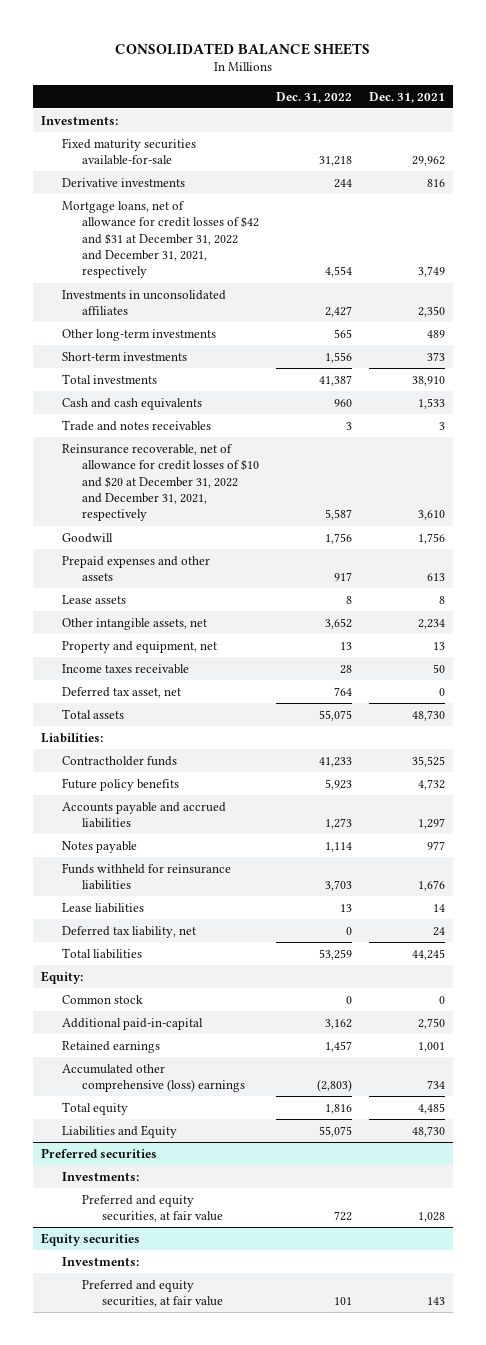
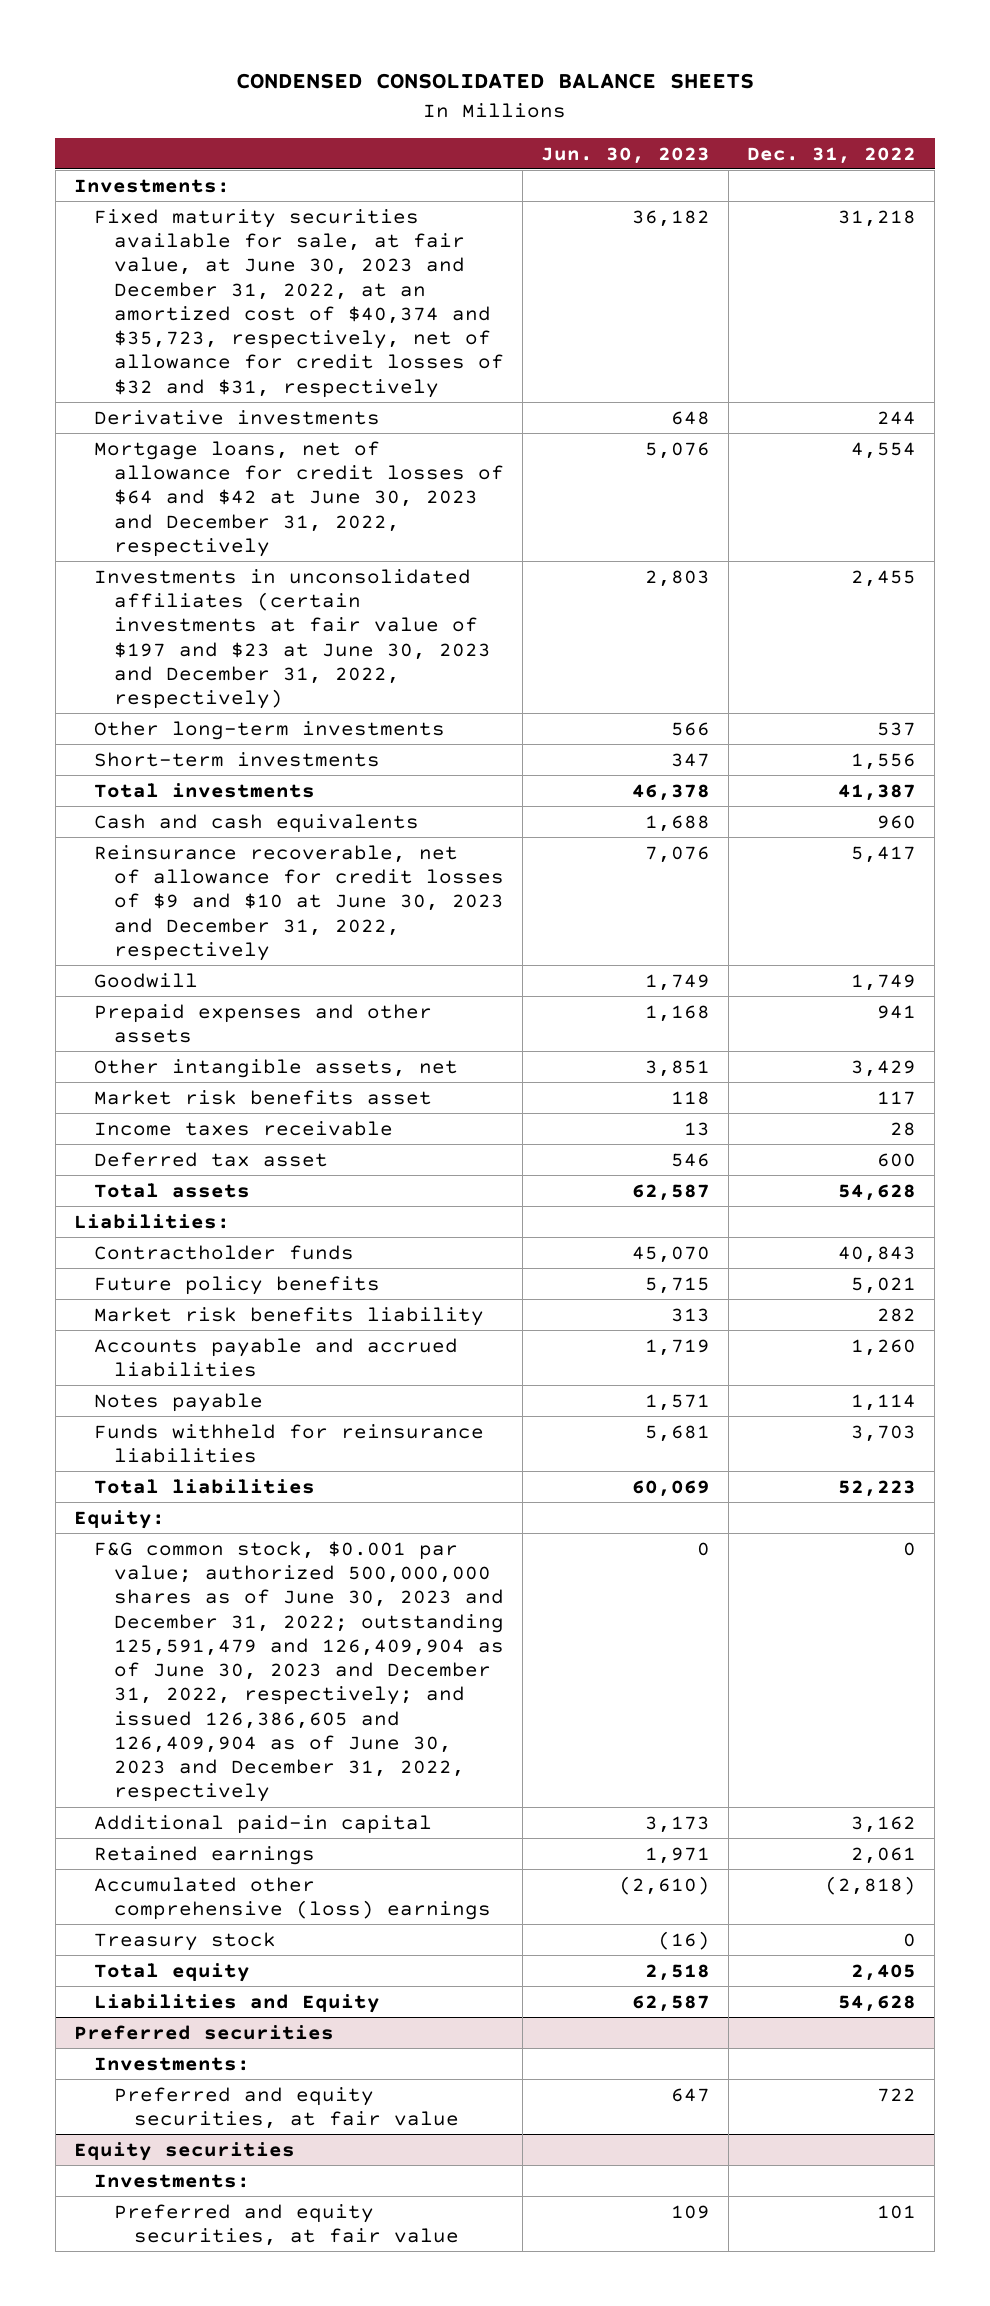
- CONSOLIDATED BALANCE SHEETS
+ CONDENSED CONSOLIDATED BALANCE SHEETS
- | Dec. 31, 2022 | Dec. 31, 2021
+ | Jun. 30, 2023 | Dec. 31, 2022
- Fixed maturity securities available-for-sale | 31,218 | 29,962
+ Fixed maturity securities available for sale, at fair value, at June 30, 2023 and December 31, 2022, at an amortized cost of $40,374 and $35,723, respectively, net of allowance for credit losses of $32 and $31, respectively | 36,182 | 31,218
- Mortgage loans, net of allowance for credit losses of $42 and $31 at December 31, 2022 and December 31, 2021, respectively | 4,554 | 3,749
- Investments in unconsolidated affiliates | 2,427 | 2,350
- Other long-term investments | 565 | 489
+ Mortgage loans, net of allowance for credit losses of $64 and $42 at June 30, 2023 and December 31, 2022, respectively | 5,076 | 4,554
+ Investments in unconsolidated affiliates (certain investments at fair value of $197 and $23 at June 30, 2023 and December 31, 2022, respectively) | 2,803 | 2,455
+ Other long-term investments | 566 | 537
- Trade and notes receivables | 3 | 3
- Reinsurance recoverable, net of allowance for credit losses of $10 and $20 at December 31, 2022 and December 31, 2021, respectively | 5,587 | 3,610
- Goodwill | 1,756 | 1,756
- Prepaid expenses and other assets | 917 | 613
- Lease assets | 8 | 8
- Other intangible assets, net | 3,652 | 2,234
- Property and equipment, net | 13 | 13
+ Reinsurance recoverable, net of allowance for credit losses of $9 and $10 at June 30, 2023 and December 31, 2022, respectively | 7,076 | 5,417
+ Goodwill | 1,749 | 1,749
+ Prepaid expenses and other assets | 1,168 | 941
+ Other intangible assets, net | 3,851 | 3,429
+ Market risk benefits asset | 118 | 117
- Deferred tax asset, net | 764 | 0
- Total assets | 55,075 | 48,730
+ Deferred tax asset | 546 | 600
+ Total assets | 62,587 | 54,628
- Contractholder funds | 41,233 | 35,525
- Future policy benefits | 5,923 | 4,732
- Accounts payable and accrued liabilities | 1,273 | 1,297
+ Contractholder funds | 45,070 | 40,843
+ Future policy benefits | 5,715 | 5,021
+ Market risk benefits liability | 313 | 282
+ Accounts payable and accrued liabilities | 1,719 | 1,260
- Lease liabilities | 13 | 14
- Deferred tax liability, net | 0 | 24
- Total liabilities | 53,259 | 44,245
+ Total liabilities | 60,069 | 52,223
- Common stock | 0 | 0
- Additional paid-in-capital | 3,162 | 2,750
- Retained earnings | 1,457 | 1,001
- Accumulated other comprehensive (loss) earnings | (2,803) | 734
- Total equity | 1,816 | 4,485
- Liabilities and Equity | 55,075 | 48,730
+ F&G common stock, $0.001 par value; authorized 500,000,000 shares as of June 30, 2023 and December 31, 2022; outstanding 125,591,479 and 126,409,904 as of June 30, 2023 and December 31, 2022, respectively; and issued 126,386,605 and 126,409,904 as of June 30, 2023 and December 31, 2022, respectively | 0 | 0
+ Additional paid-in capital | 3,173 | 3,162
+ Retained earnings | 1,971 | 2,061
+ Accumulated other comprehensive (loss) earnings | (2,610) | (2,818)
+ Treasury stock | (16) | 0
+ Total equity | 2,518 | 2,405
+ Liabilities and Equity | 62,587 | 54,628

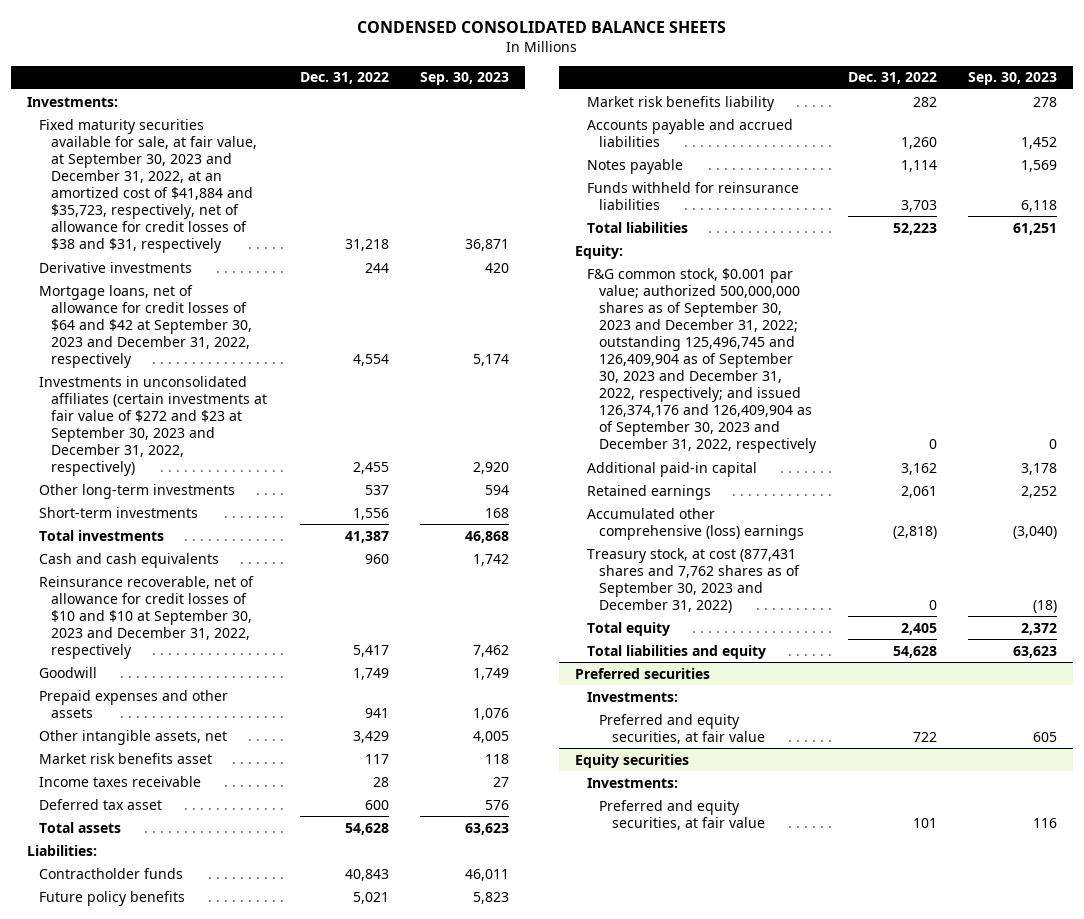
- | Jun. 30, 2023 | Dec. 31, 2022
+ | Dec. 31, 2022 | Sep. 30, 2023
- Fixed maturity securities available for sale, at fair value, at June 30, 2023 and December 31, 2022, at an amortized cost of $40,374 and $35,723, respectively, net of allowance for credit losses of $32 and $31, respectively | 36,182 | 31,218
+ Fixed maturity securities available for sale, at fair value, at September 30, 2023 and December 31, 2022, at an amortized cost of $41,884 and $35,723, respectively, net of allowance for credit losses of $38 and $31, respectively | 31,218 | 36,871
- Mortgage loans, net of allowance for credit losses of $64 and $42 at June 30, 2023 and December 31, 2022, respectively | 5,076 | 4,554
- Investments in unconsolidated affiliates (certain investments at fair value of $197 and $23 at June 30, 2023 and December 31, 2022, respectively) | 2,803 | 2,455
+ Mortgage loans, net of allowance for credit losses of $64 and $42 at September 30, 2023 and December 31, 2022, respectively | 4,554 | 5,174
+ Investments in unconsolidated affiliates (certain investments at fair value of $272 and $23 at September 30, 2023 and December 31, 2022, respectively) | 2,455 | 2,920
- Reinsurance recoverable, net of allowance for credit losses of $9 and $10 at June 30, 2023 and December 31, 2022, respectively | 7,076 | 5,417
+ Reinsurance recoverable, net of allowance for credit losses of $10 and $10 at September 30, 2023 and December 31, 2022, respectively | 5,417 | 7,462
- F&G common stock, $0.001 par value; authorized 500,000,000 shares as of June 30, 2023 and December 31, 2022; outstanding 125,591,479 and 126,409,904 as of June 30, 2023 and December 31, 2022, respectively; and issued 126,386,605 and 126,409,904 as of June 30, 2023 and December 31, 2022, respectively | 0 | 0
+ F&G common stock, $0.001 par value; authorized 500,000,000 shares as of September 30, 2023 and December 31, 2022; outstanding 125,496,745 and 126,409,904 as of September 30, 2023 and December 31, 2022, respectively; and issued 126,374,176 and 126,409,904 as of September 30, 2023 and December 31, 2022, respectively | 0 | 0
- Treasury stock | (16) | 0
+ Treasury stock, at cost (877,431 shares and 7,762 shares as of September 30, 2023 and December 31, 2022) | 0 | (18)
- Liabilities and Equity | 62,587 | 54,628
+ Total liabilities and equity | 54,628 | 63,623

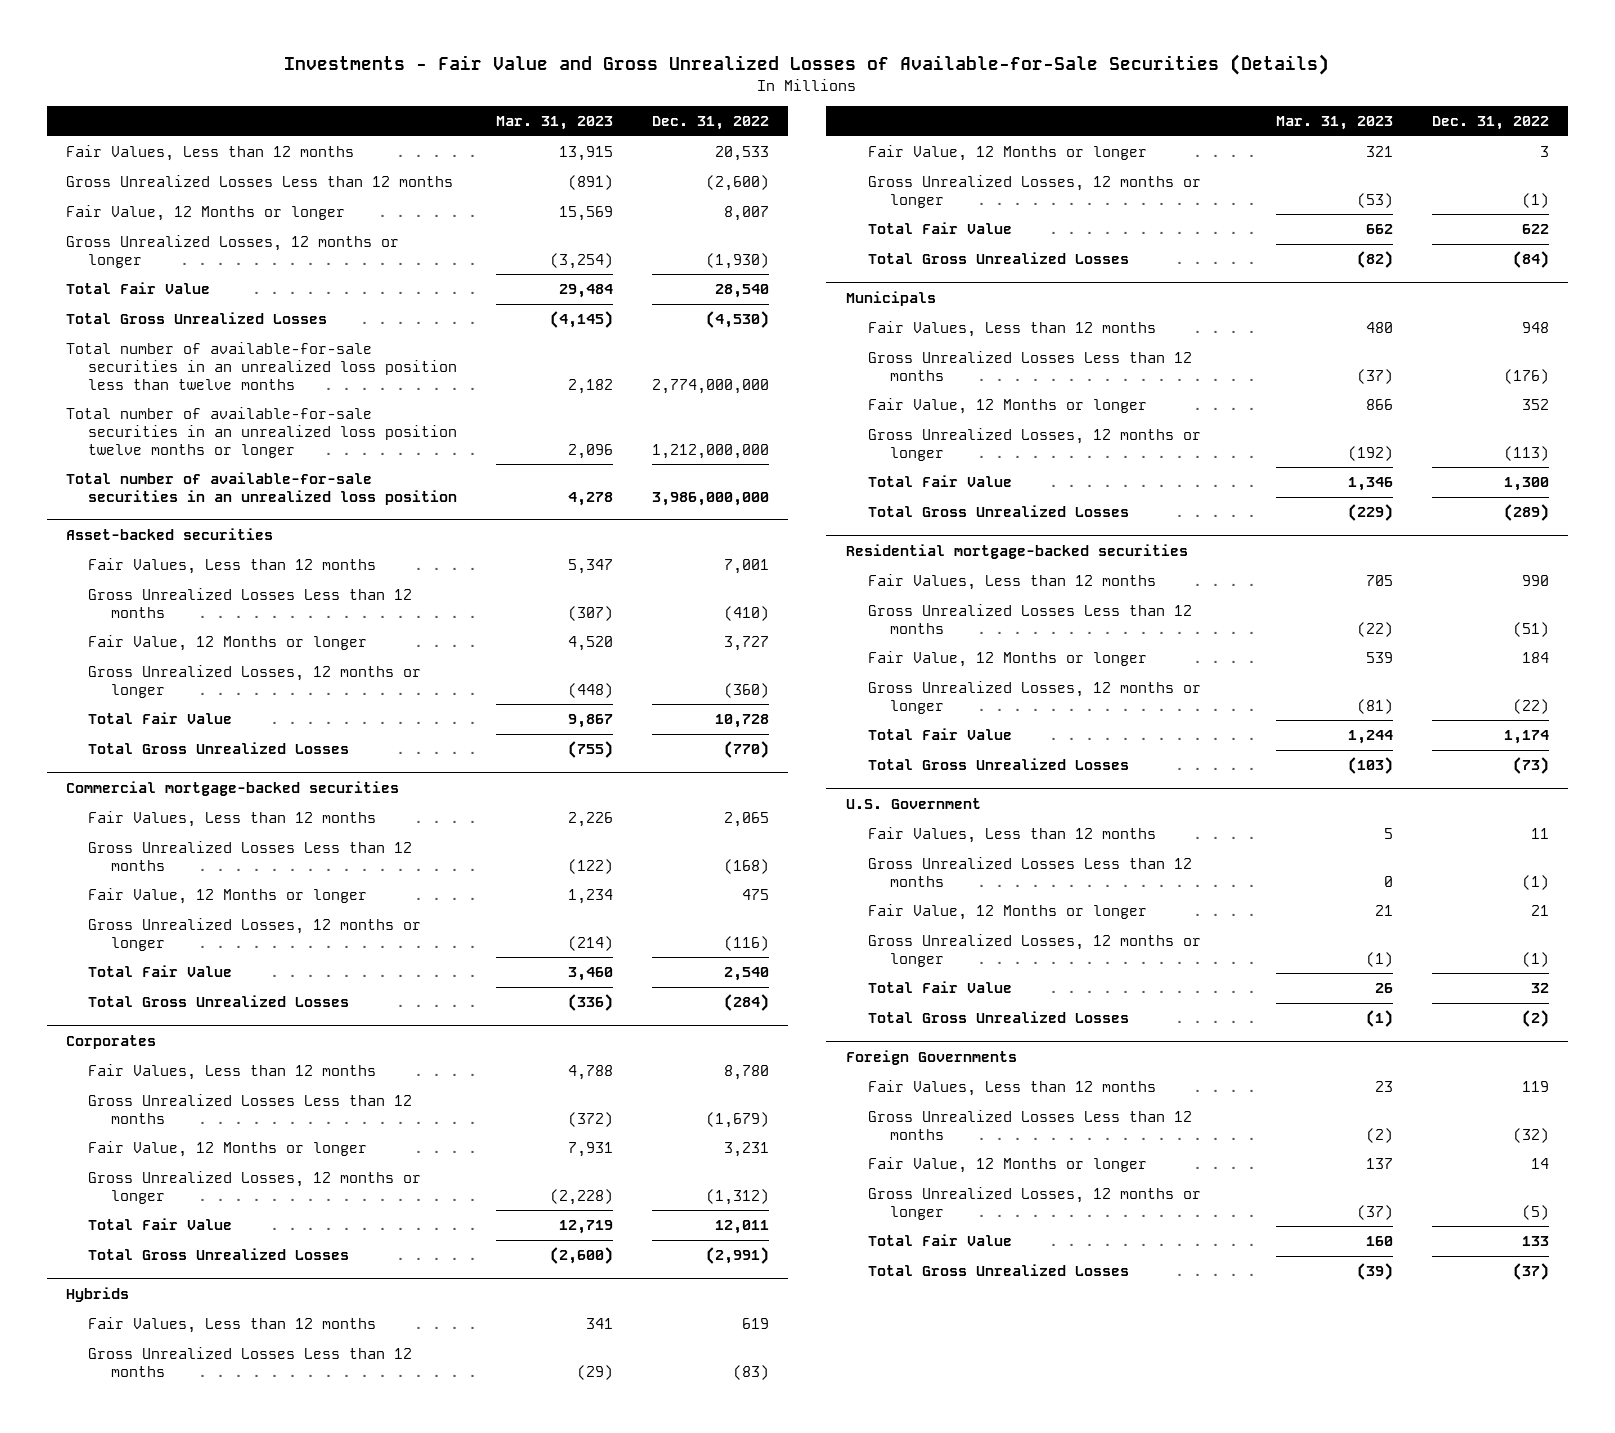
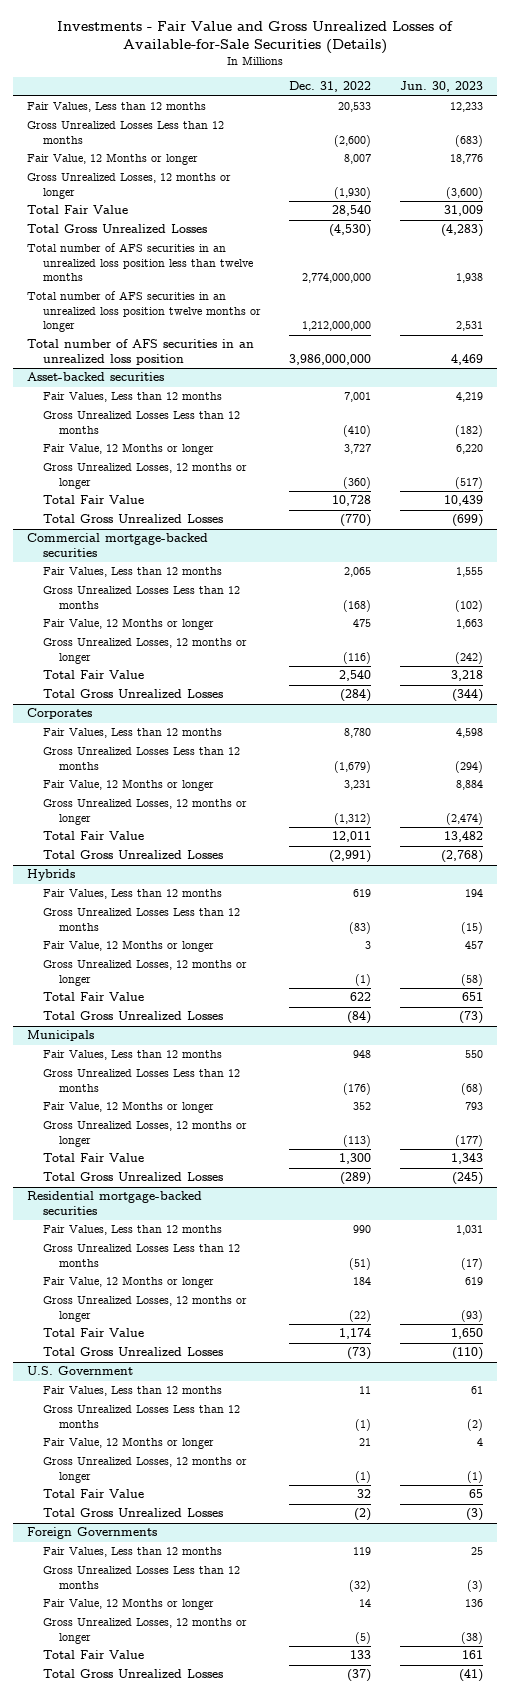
- | Mar. 31, 2023 | Dec. 31, 2022
+ | Dec. 31, 2022 | Jun. 30, 2023
- Total number of available-for-sale securities in an unrealized loss position less than twelve months | 2,182 | 2,774,000,000
- Total number of available-for-sale securities in an unrealized loss position twelve months or longer | 2,096 | 1,212,000,000
- Total number of available-for-sale securities in an unrealized loss position | 4,278 | 3,986,000,000
+ Total number of AFS securities in an unrealized loss position less than twelve months | 2,774,000,000 | 1,938
+ Total number of AFS securities in an unrealized loss position twelve months or longer | 1,212,000,000 | 2,531
+ Total number of AFS securities in an unrealized loss position | 3,986,000,000 | 4,469

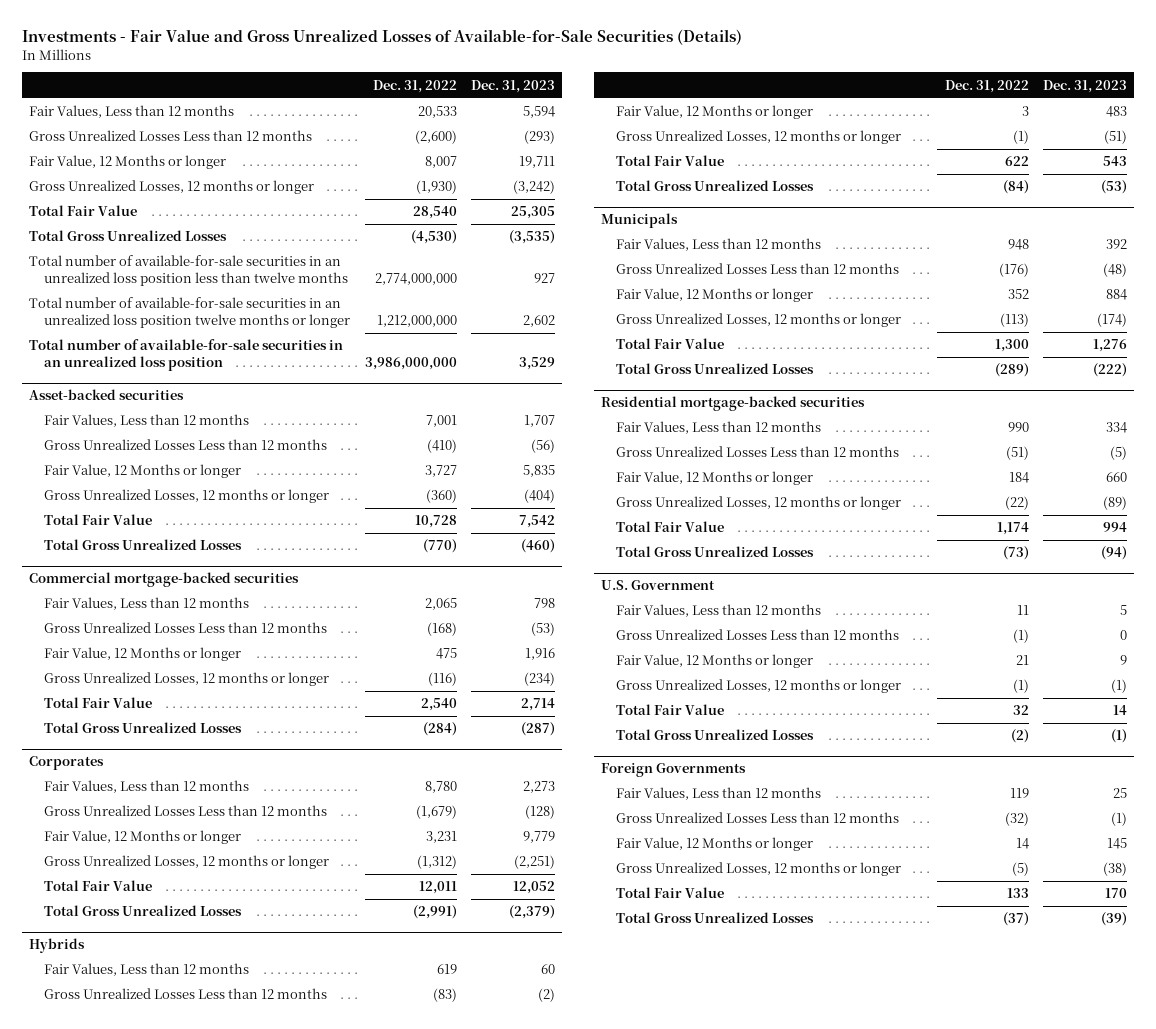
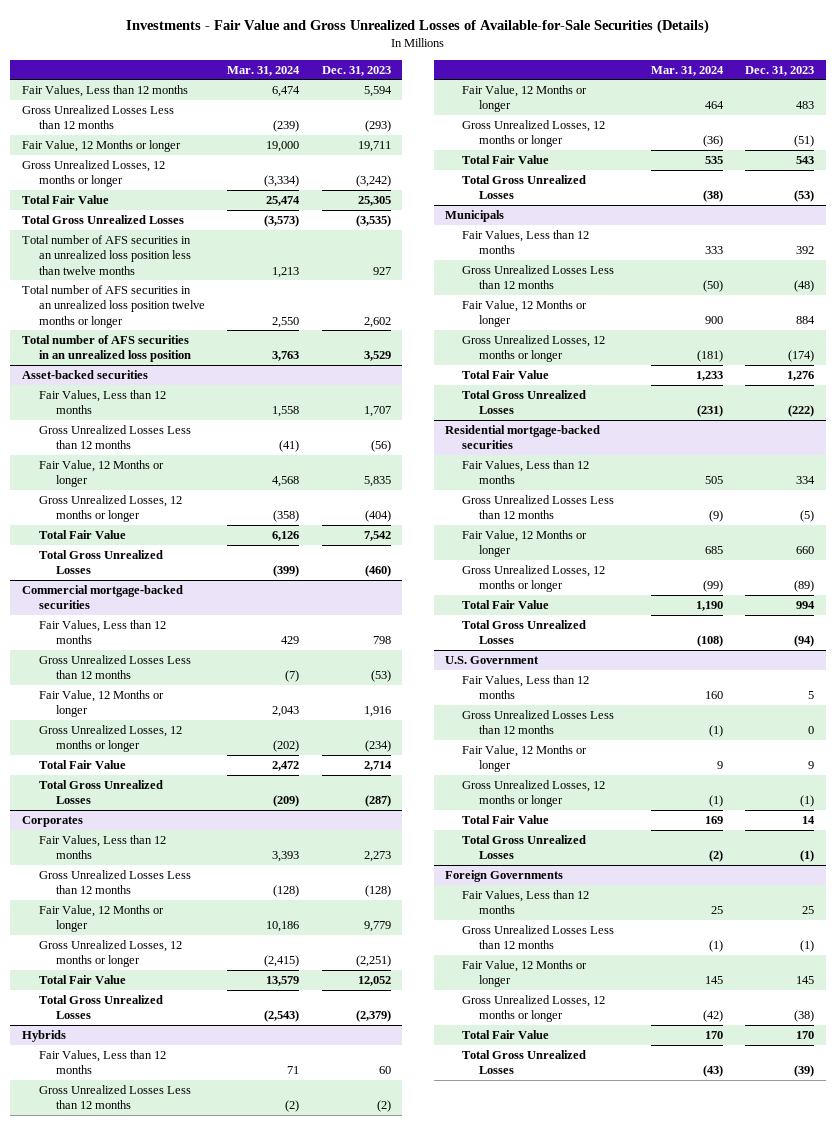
- | Dec. 31, 2022 | Dec. 31, 2023
+ | Mar. 31, 2024 | Dec. 31, 2023
- Total number of available-for-sale securities in an unrealized loss position less than twelve months | 2,774,000,000 | 927
- Total number of available-for-sale securities in an unrealized loss position twelve months or longer | 1,212,000,000 | 2,602
- Total number of available-for-sale securities in an unrealized loss position | 3,986,000,000 | 3,529
+ Total number of AFS securities in an unrealized loss position less than twelve months | 1,213 | 927
+ Total number of AFS securities in an unrealized loss position twelve months or longer | 2,550 | 2,602
+ Total number of AFS securities in an unrealized loss position | 3,763 | 3,529

